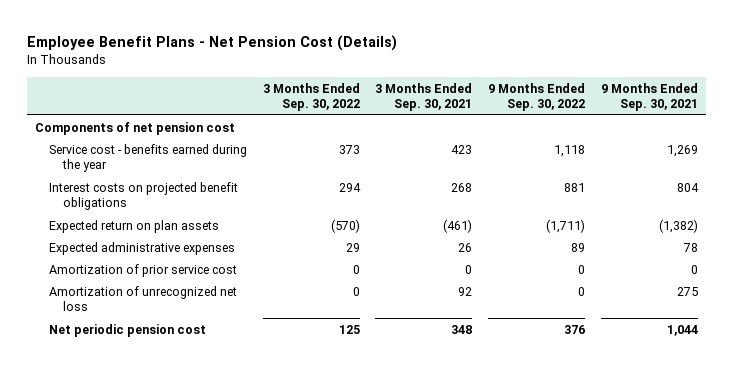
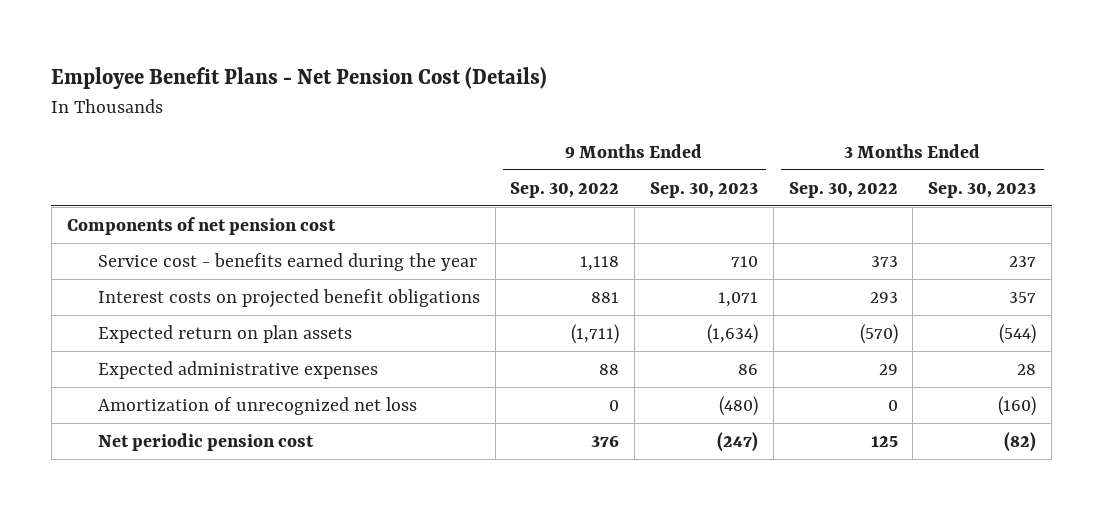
- | 3 Months Ended Sep. 30, 2022 | 3 Months Ended Sep. 30, 2021 | 9 Months Ended Sep. 30, 2022 | 9 Months Ended Sep. 30, 2021
+ | 9 Months Ended Sep. 30, 2022 | 9 Months Ended Sep. 30, 2023 | 3 Months Ended Sep. 30, 2022 | 3 Months Ended Sep. 30, 2023
- Interest costs on projected benefit obligations | 294 | 268 | 881 | 804
+ Interest costs on projected benefit obligations | 881 | 1,071 | 293 | 357
- Expected administrative expenses | 29 | 26 | 89 | 78
- Amortization of prior service cost | 0 | 0 | 0 | 0
+ Expected administrative expenses | 88 | 86 | 29 | 28

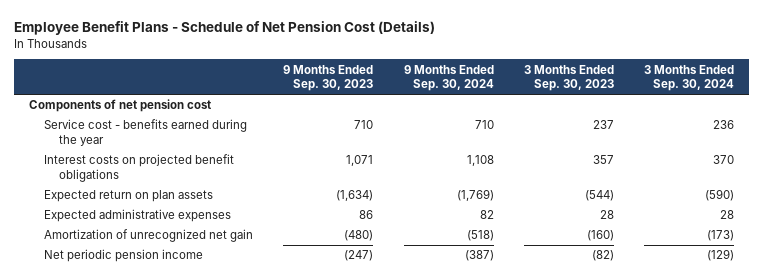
- Employee Benefit Plans - Net Pension Cost (Details)
+ Employee Benefit Plans - Schedule of Net Pension Cost (Details)
- | 9 Months Ended Sep. 30, 2022 | 9 Months Ended Sep. 30, 2023 | 3 Months Ended Sep. 30, 2022 | 3 Months Ended Sep. 30, 2023
+ | 9 Months Ended Sep. 30, 2023 | 9 Months Ended Sep. 30, 2024 | 3 Months Ended Sep. 30, 2023 | 3 Months Ended Sep. 30, 2024
- Amortization of unrecognized net loss | 0 | (480) | 0 | (160)
- Net periodic pension cost | 376 | (247) | 125 | (82)
+ Amortization of unrecognized net gain | (480) | (518) | (160) | (173)
+ Net periodic pension income | (247) | (387) | (82) | (129)

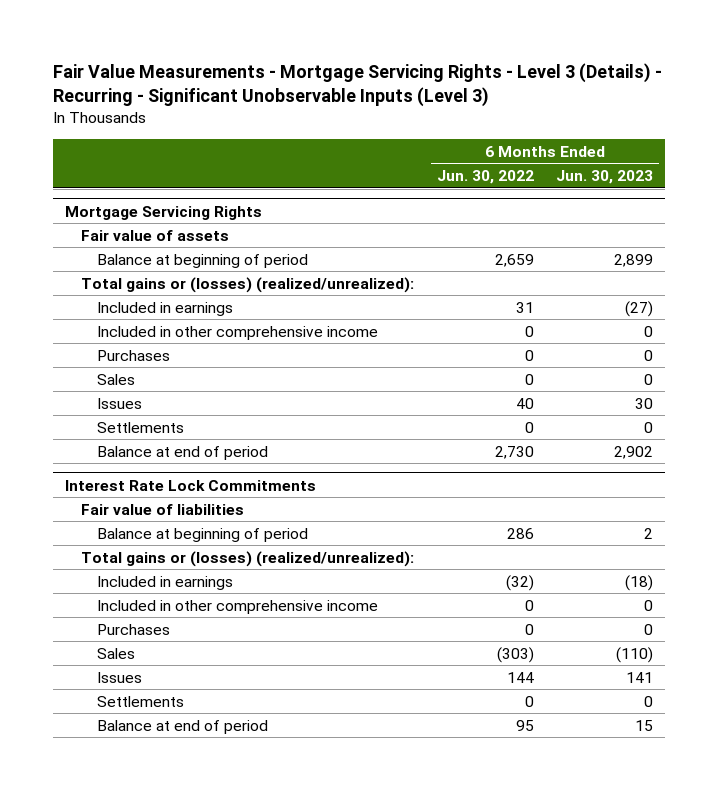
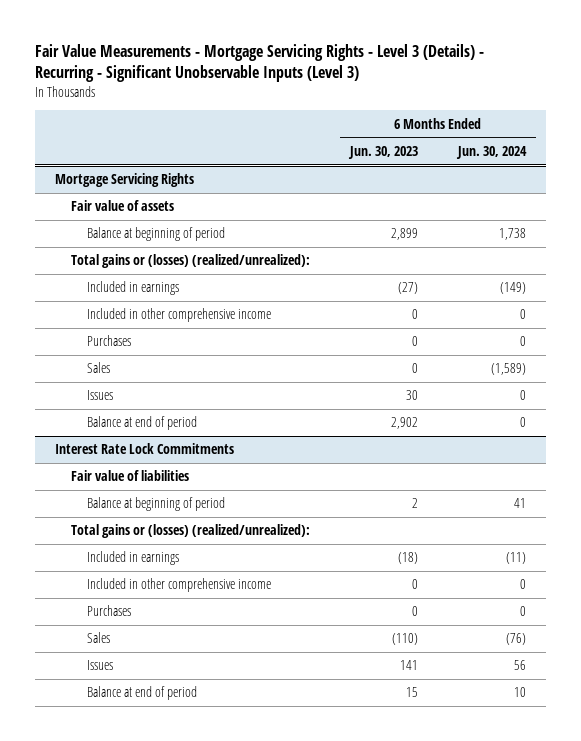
- | 6 Months Ended Jun. 30, 2022 | 6 Months Ended Jun. 30, 2023
+ | 6 Months Ended Jun. 30, 2023 | 6 Months Ended Jun. 30, 2024
@ Mortgage Servicing Rights
- Settlements | 0 | 0
@ Interest Rate Lock Commitments
- Settlements | 0 | 0

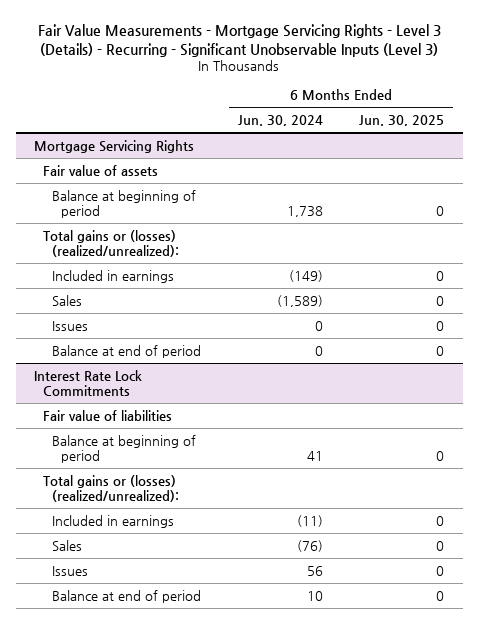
- | 6 Months Ended Jun. 30, 2023 | 6 Months Ended Jun. 30, 2024
+ | 6 Months Ended Jun. 30, 2024 | 6 Months Ended Jun. 30, 2025
@ Mortgage Servicing Rights
- Included in other comprehensive income | 0 | 0
- Purchases | 0 | 0
@ Interest Rate Lock Commitments
- Included in other comprehensive income | 0 | 0
- Purchases | 0 | 0

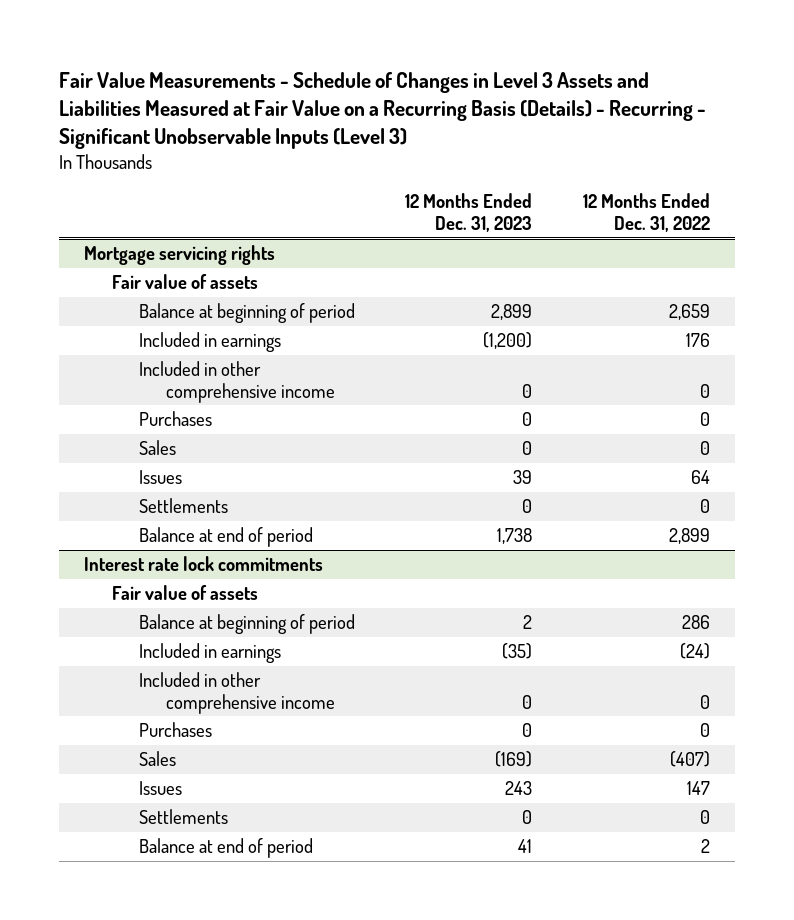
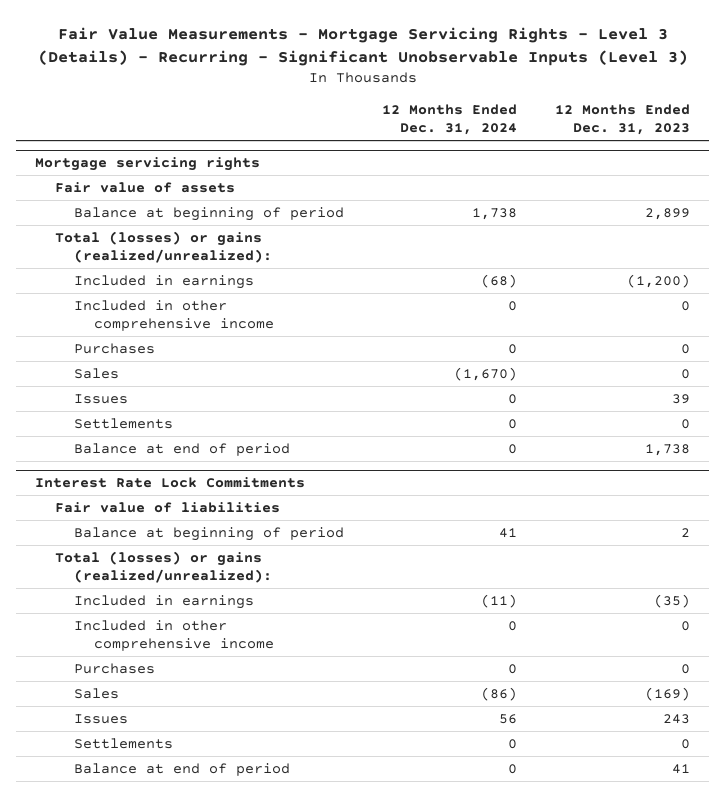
- Fair Value Measurements - Schedule of Changes in Level 3 Assets and Liabilities Measured at Fair Value on a Recurring Basis (Details) - Recurring - Significant Unobservable Inputs (Level 3)
+ Fair Value Measurements - Mortgage Servicing Rights - Level 3 (Details) - Recurring - Significant Unobservable Inputs (Level 3)
- | 12 Months Ended Dec. 31, 2023 | 12 Months Ended Dec. 31, 2022
+ | 12 Months Ended Dec. 31, 2024 | 12 Months Ended Dec. 31, 2023
@ Mortgage servicing rights
+ Total (losses) or gains (realized/unrealized):
- Interest rate lock commitments
- Fair value of assets
+ Interest Rate Lock Commitments
+ Fair value of liabilities
+ Total (losses) or gains (realized/unrealized):

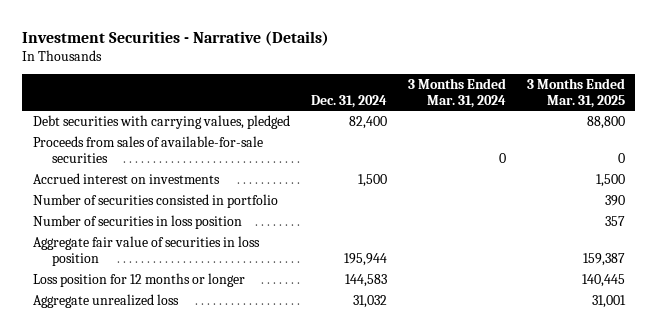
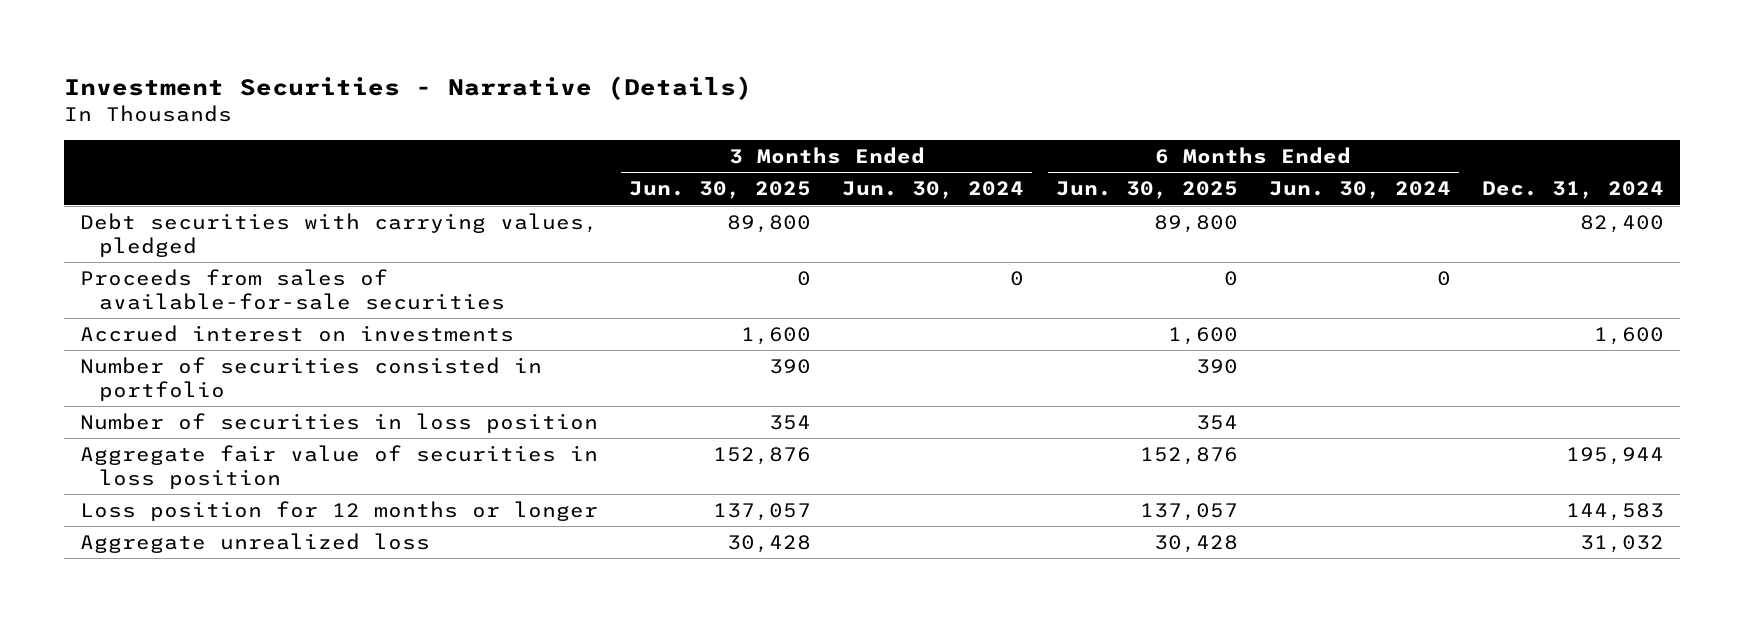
- | Dec. 31, 2024 | 3 Months Ended Mar. 31, 2024 | 3 Months Ended Mar. 31, 2025
+ | 3 Months Ended Jun. 30, 2025 | 3 Months Ended Jun. 30, 2024 | 6 Months Ended Jun. 30, 2025 | 6 Months Ended Jun. 30, 2024 | Dec. 31, 2024
- Accrued interest on investments | 1,500 | | 1,500
+ Accrued interest on investments | 1,600 | | 1,600 | | 1,600

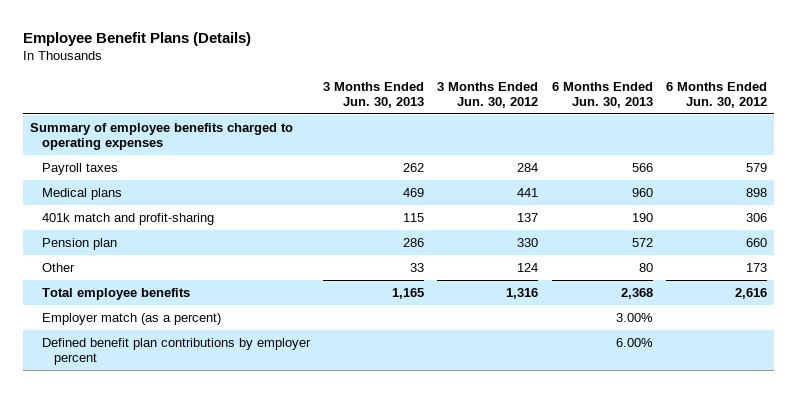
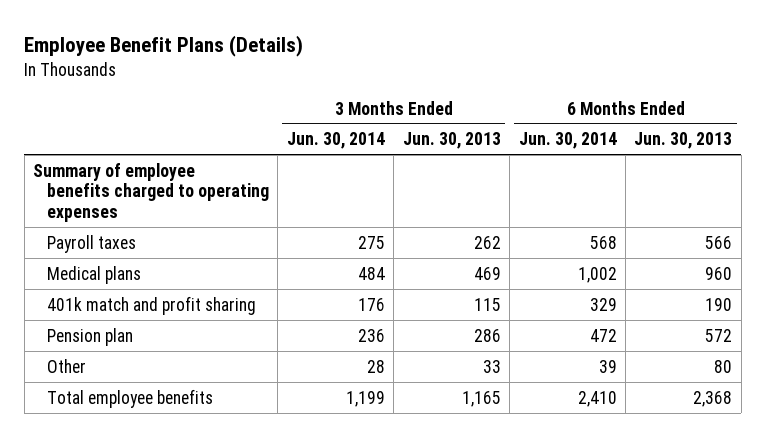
- | 3 Months Ended Jun. 30, 2013 | 3 Months Ended Jun. 30, 2012 | 6 Months Ended Jun. 30, 2013 | 6 Months Ended Jun. 30, 2012
+ | 3 Months Ended Jun. 30, 2014 | 3 Months Ended Jun. 30, 2013 | 6 Months Ended Jun. 30, 2014 | 6 Months Ended Jun. 30, 2013
- 401k match and profit-sharing | 115 | 137 | 190 | 306
+ 401k match and profit sharing | 176 | 115 | 329 | 190
- Employer match (as a percent) | | | 3.00% |
- Defined benefit plan contributions by employer percent | | | 6.00% |

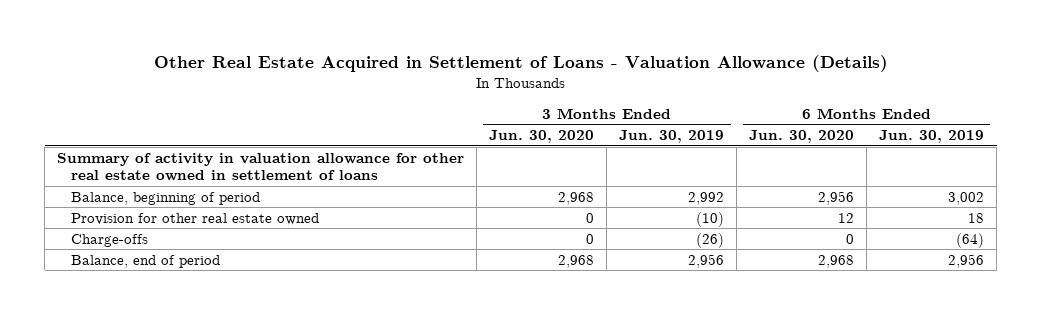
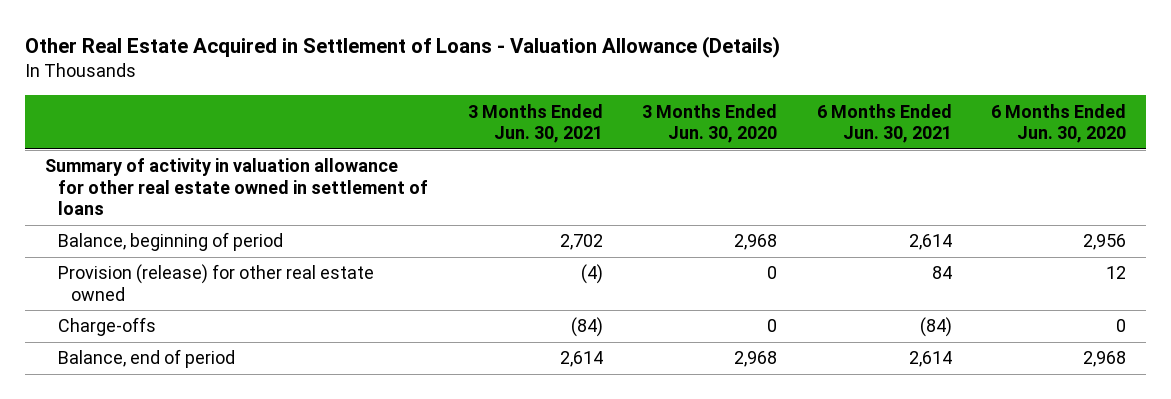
- | 3 Months Ended Jun. 30, 2020 | 3 Months Ended Jun. 30, 2019 | 6 Months Ended Jun. 30, 2020 | 6 Months Ended Jun. 30, 2019
+ | 3 Months Ended Jun. 30, 2021 | 3 Months Ended Jun. 30, 2020 | 6 Months Ended Jun. 30, 2021 | 6 Months Ended Jun. 30, 2020
- Provision for other real estate owned | 0 | (10) | 12 | 18
+ Provision (release) for other real estate owned | (4) | 0 | 84 | 12

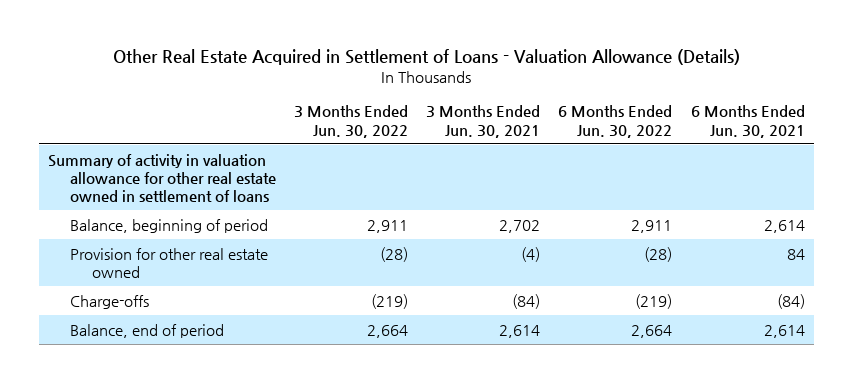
- | 3 Months Ended Jun. 30, 2021 | 3 Months Ended Jun. 30, 2020 | 6 Months Ended Jun. 30, 2021 | 6 Months Ended Jun. 30, 2020
+ | 3 Months Ended Jun. 30, 2022 | 3 Months Ended Jun. 30, 2021 | 6 Months Ended Jun. 30, 2022 | 6 Months Ended Jun. 30, 2021
- Provision (release) for other real estate owned | (4) | 0 | 84 | 12
+ Provision for other real estate owned | (28) | (4) | (28) | 84

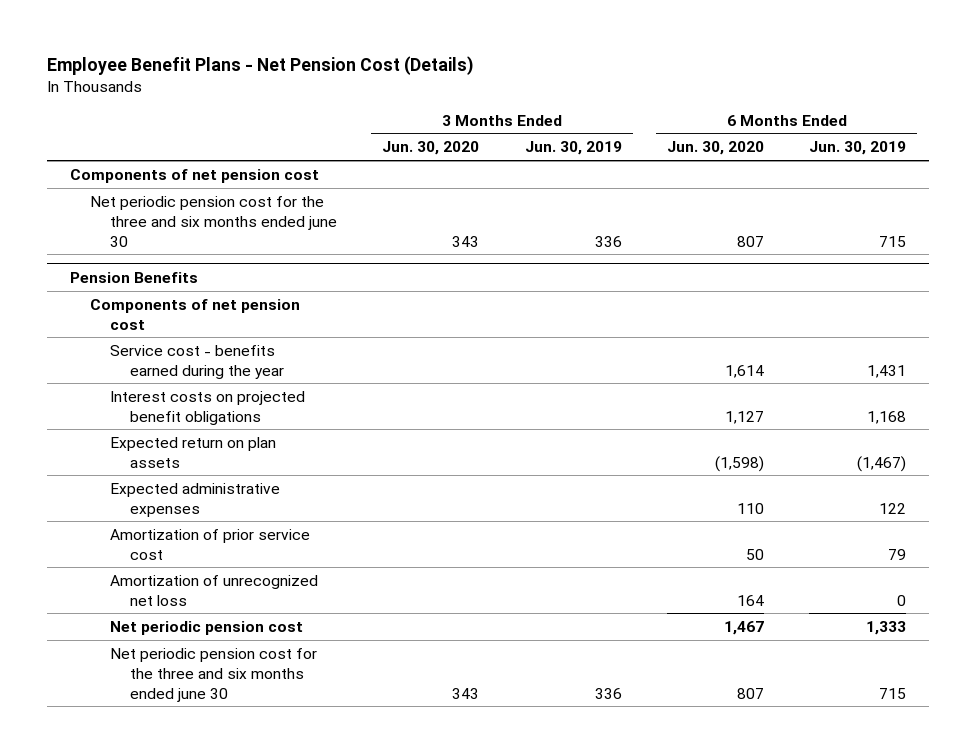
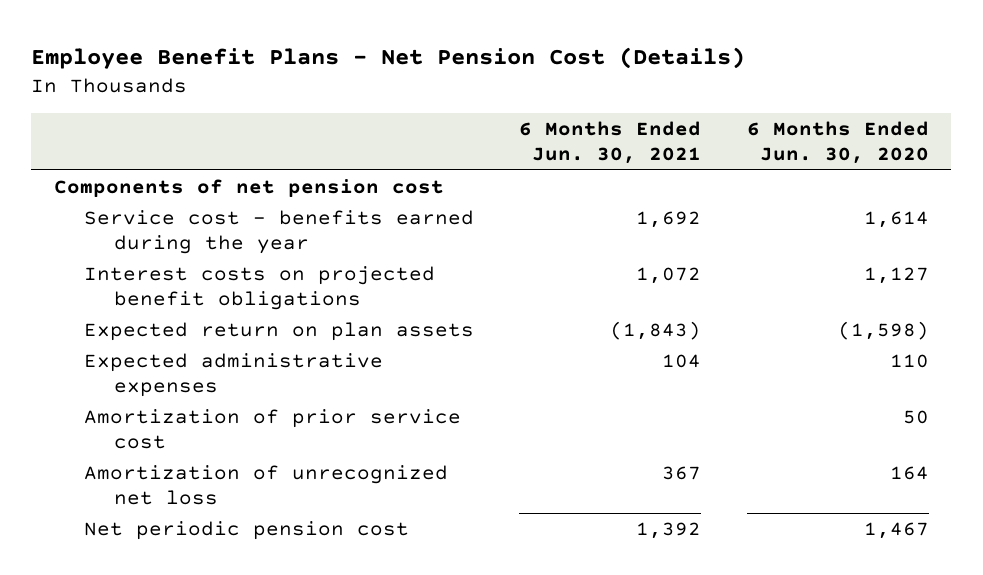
- | 3 Months Ended Jun. 30, 2020 | 3 Months Ended Jun. 30, 2019 | 6 Months Ended Jun. 30, 2020 | 6 Months Ended Jun. 30, 2019
+ | 6 Months Ended Jun. 30, 2021 | 6 Months Ended Jun. 30, 2020
- Net periodic pension cost for the three and six months ended june 30 | 343 | 336 | 807 | 715
- Pension Benefits
- Components of net pension cost
- Net periodic pension cost for the three and six months ended june 30 | 343 | 336 | 807 | 715

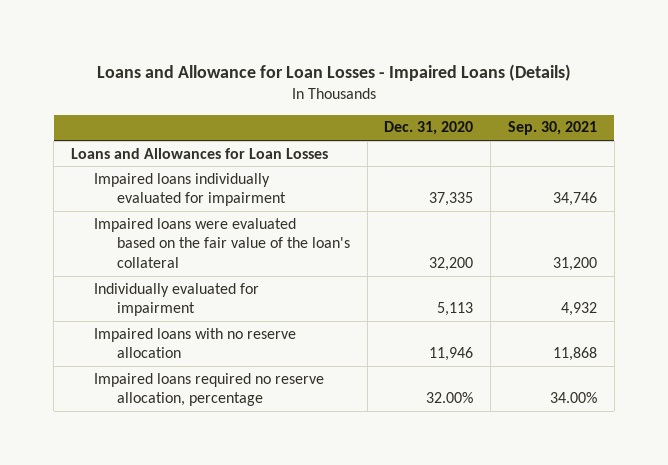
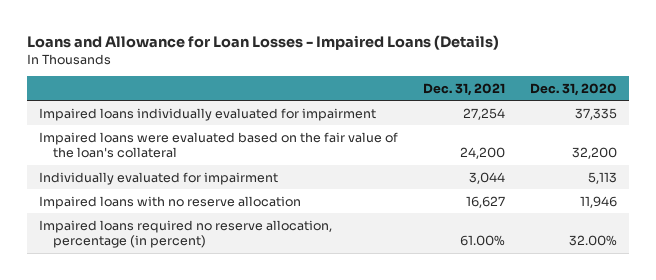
- | Dec. 31, 2020 | Sep. 30, 2021
+ | Dec. 31, 2021 | Dec. 31, 2020
- Loans and Allowances for Loan Losses
- Impaired loans required no reserve allocation, percentage | 32.00% | 34.00%
+ Impaired loans required no reserve allocation, percentage (in percent) | 61.00% | 32.00%

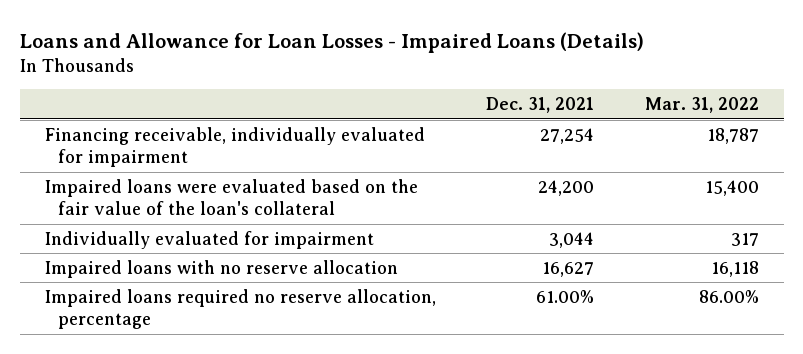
- | Dec. 31, 2021 | Dec. 31, 2020
+ | Dec. 31, 2021 | Mar. 31, 2022
- Impaired loans individually evaluated for impairment | 27,254 | 37,335
+ Financing receivable, individually evaluated for impairment | 27,254 | 18,787
- Impaired loans required no reserve allocation, percentage (in percent) | 61.00% | 32.00%
+ Impaired loans required no reserve allocation, percentage | 61.00% | 86.00%

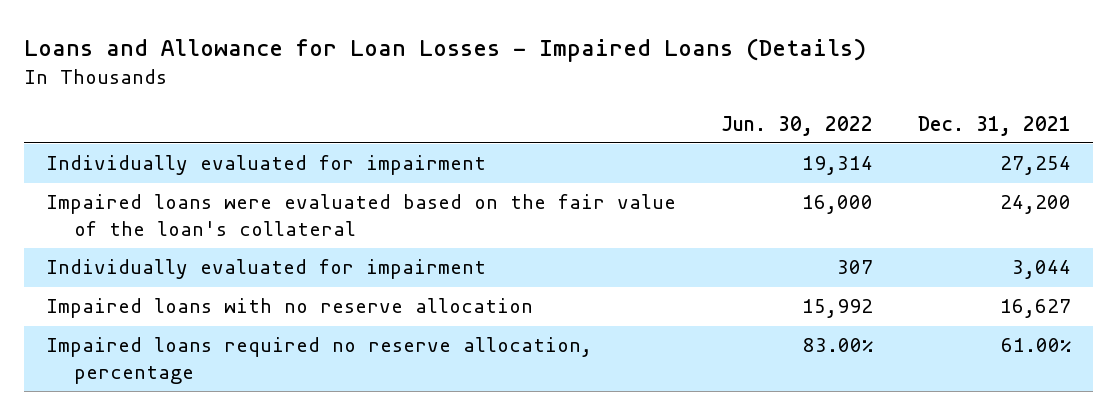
- | Dec. 31, 2021 | Mar. 31, 2022
+ | Jun. 30, 2022 | Dec. 31, 2021
- Financing receivable, individually evaluated for impairment | 27,254 | 18,787
+ Individually evaluated for impairment | 19,314 | 27,254

